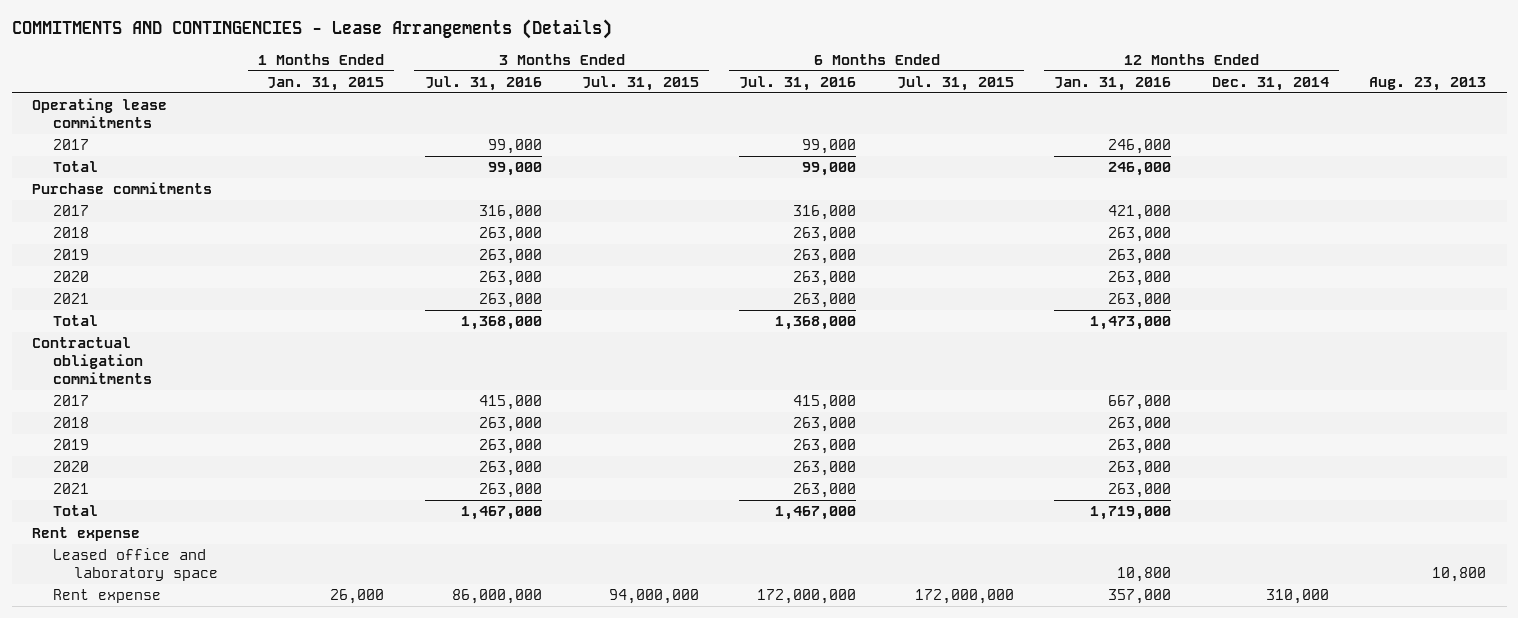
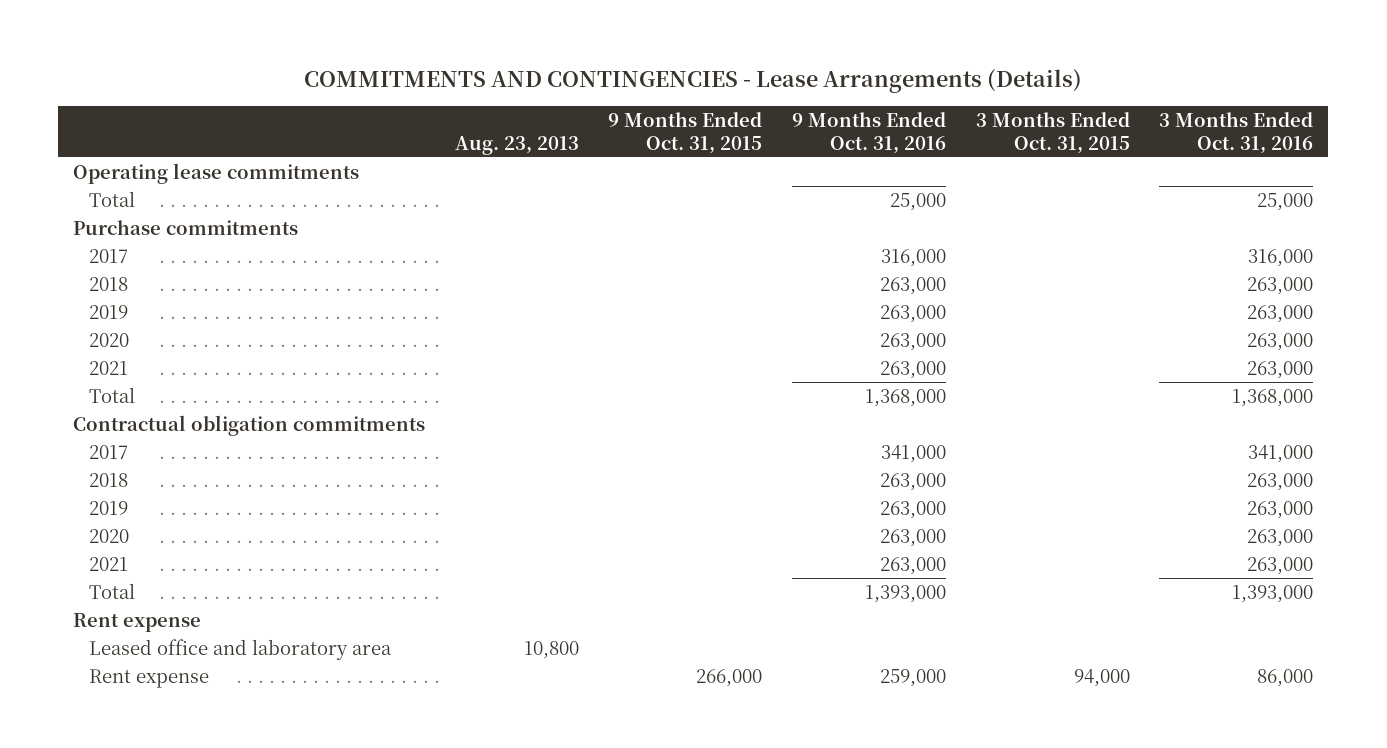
- | 1 Months Ended Jan. 31, 2015 | 3 Months Ended Jul. 31, 2016 | 3 Months Ended Jul. 31, 2015 | 6 Months Ended Jul. 31, 2016 | 6 Months Ended Jul. 31, 2015 | 12 Months Ended Jan. 31, 2016 | 12 Months Ended Dec. 31, 2014 | Aug. 23, 2013
+ | Aug. 23, 2013 | 9 Months Ended Oct. 31, 2015 | 9 Months Ended Oct. 31, 2016 | 3 Months Ended Oct. 31, 2015 | 3 Months Ended Oct. 31, 2016
- 2017 | | 99,000 | | 99,000 | | 246,000 | |
- Leased office and laboratory space | | | | | | 10,800 | | 10,800
+ Leased office and laboratory area | 10,800 | | | |

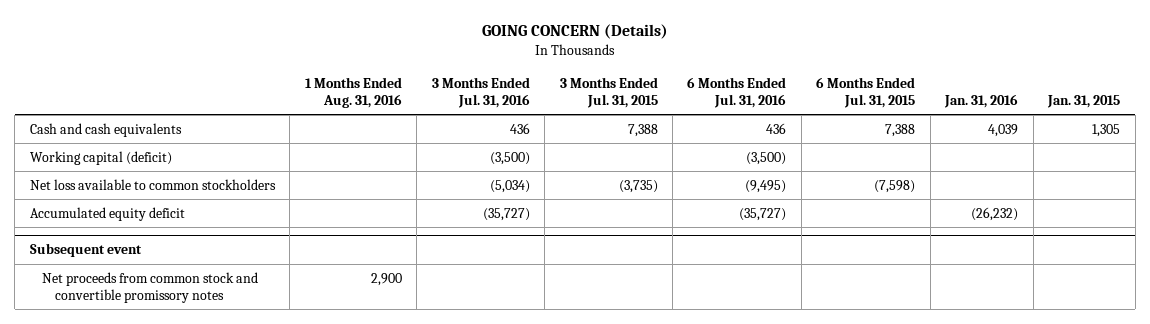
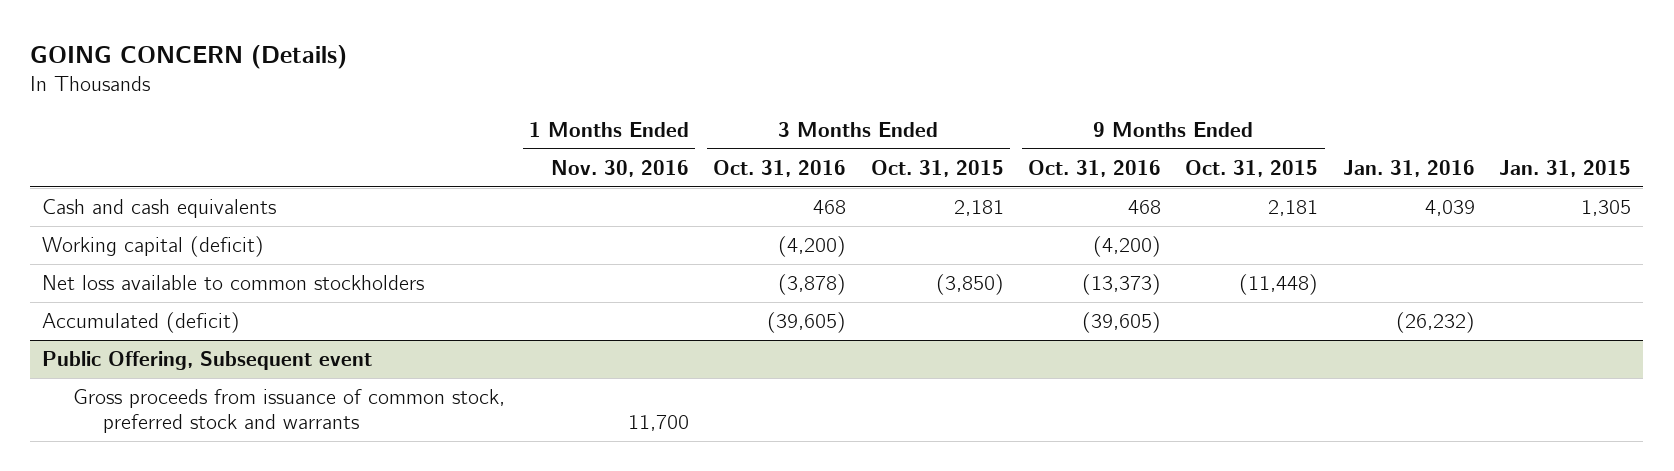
- | 1 Months Ended Aug. 31, 2016 | 3 Months Ended Jul. 31, 2016 | 3 Months Ended Jul. 31, 2015 | 6 Months Ended Jul. 31, 2016 | 6 Months Ended Jul. 31, 2015 | Jan. 31, 2016 | Jan. 31, 2015
+ | 1 Months Ended Nov. 30, 2016 | 3 Months Ended Oct. 31, 2016 | 3 Months Ended Oct. 31, 2015 | 9 Months Ended Oct. 31, 2016 | 9 Months Ended Oct. 31, 2015 | Jan. 31, 2016 | Jan. 31, 2015
- Accumulated equity deficit | | (35,727) | | (35,727) | | (26,232) |
- Subsequent event
- Net proceeds from common stock and convertible promissory notes | 2,900 | | | | | |
+ Accumulated (deficit) | | (39,605) | | (39,605) | | (26,232) |
+ Public Offering, Subsequent event
+ Gross proceeds from issuance of common stock, preferred stock and warrants | 11,700 | | | | | |

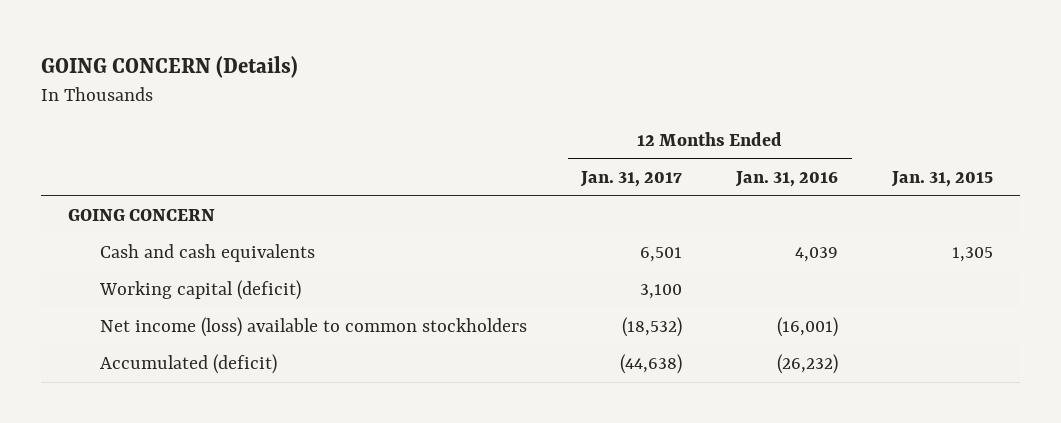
- | 1 Months Ended Nov. 30, 2016 | 3 Months Ended Oct. 31, 2016 | 3 Months Ended Oct. 31, 2015 | 9 Months Ended Oct. 31, 2016 | 9 Months Ended Oct. 31, 2015 | Jan. 31, 2016 | Jan. 31, 2015
+ | 12 Months Ended Jan. 31, 2017 | 12 Months Ended Jan. 31, 2016 | Jan. 31, 2015
+ GOING CONCERN
- Net loss available to common stockholders | | (3,878) | (3,850) | (13,373) | (11,448) | |
+ Net income (loss) available to common stockholders | (18,532) | (16,001) |
- Public Offering, Subsequent event
- Gross proceeds from issuance of common stock, preferred stock and warrants | 11,700 | | | | | |

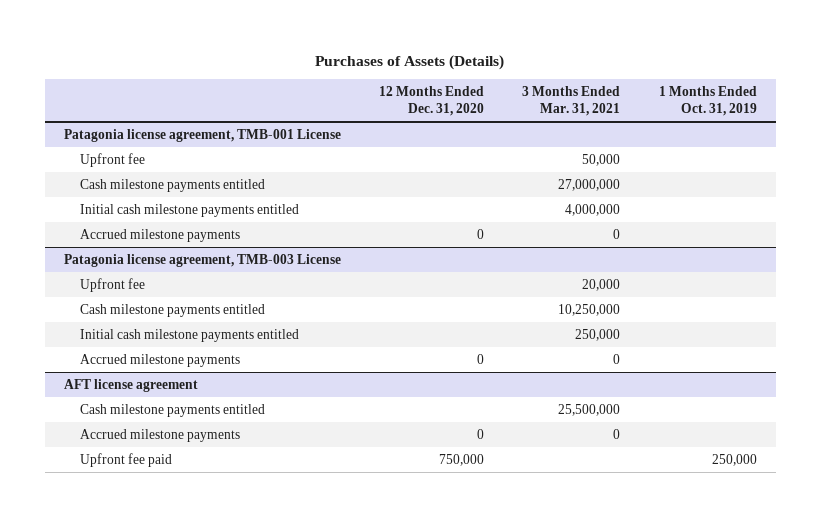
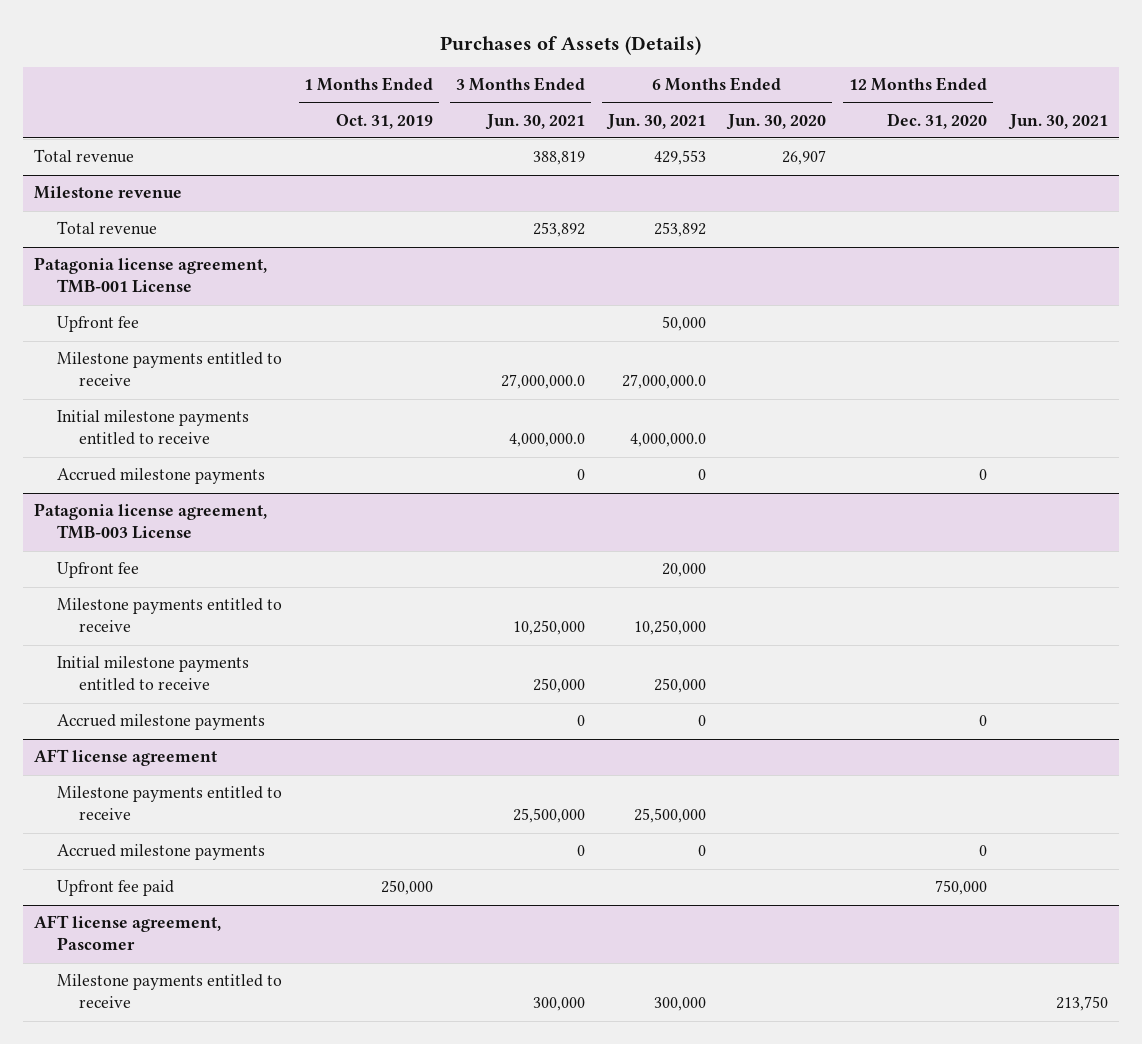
- | 12 Months Ended Dec. 31, 2020 | 3 Months Ended Mar. 31, 2021 | 1 Months Ended Oct. 31, 2019
+ | 1 Months Ended Oct. 31, 2019 | 3 Months Ended Jun. 30, 2021 | 6 Months Ended Jun. 30, 2021 | 6 Months Ended Jun. 30, 2020 | 12 Months Ended Dec. 31, 2020 | Jun. 30, 2021
+ Total revenue | | 388,819 | 429,553 | 26,907 | |
+ Milestone revenue
+ Total revenue | | 253,892 | 253,892 | | |
@ Patagonia license agreement, TMB-001 License
- Cash milestone payments entitled | | 27,000,000 |
- Initial cash milestone payments entitled | | 4,000,000 |
+ Milestone payments entitled to receive | | 27,000,000.0 | 27,000,000.0 | | |
+ Initial milestone payments entitled to receive | | 4,000,000.0 | 4,000,000.0 | | |
@ Patagonia license agreement, TMB-003 License
- Cash milestone payments entitled | | 10,250,000 |
- Initial cash milestone payments entitled | | 250,000 |
+ Milestone payments entitled to receive | | 10,250,000 | 10,250,000 | | |
+ Initial milestone payments entitled to receive | | 250,000 | 250,000 | | |
@ AFT license agreement
- Cash milestone payments entitled | | 25,500,000 |
+ Milestone payments entitled to receive | | 25,500,000 | 25,500,000 | | |
+ AFT license agreement, Pascomer
+ Milestone payments entitled to receive | | 300,000 | 300,000 | | | 213,750

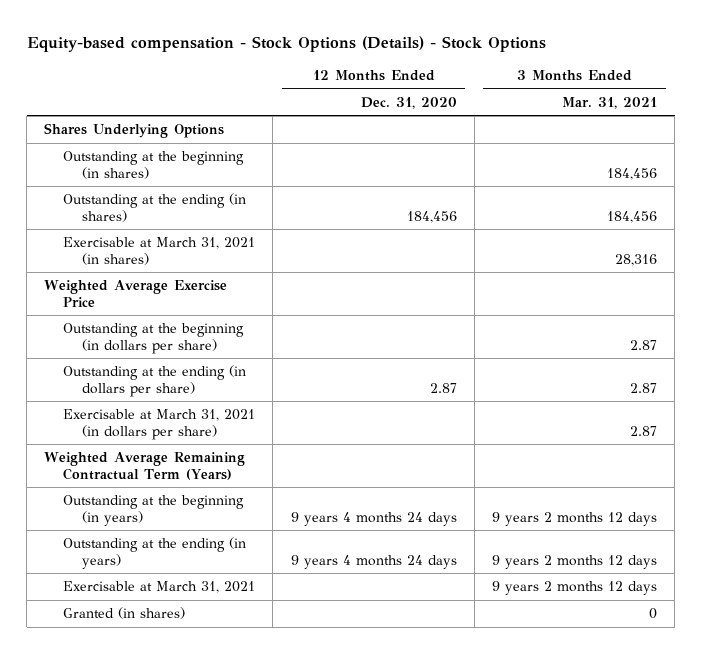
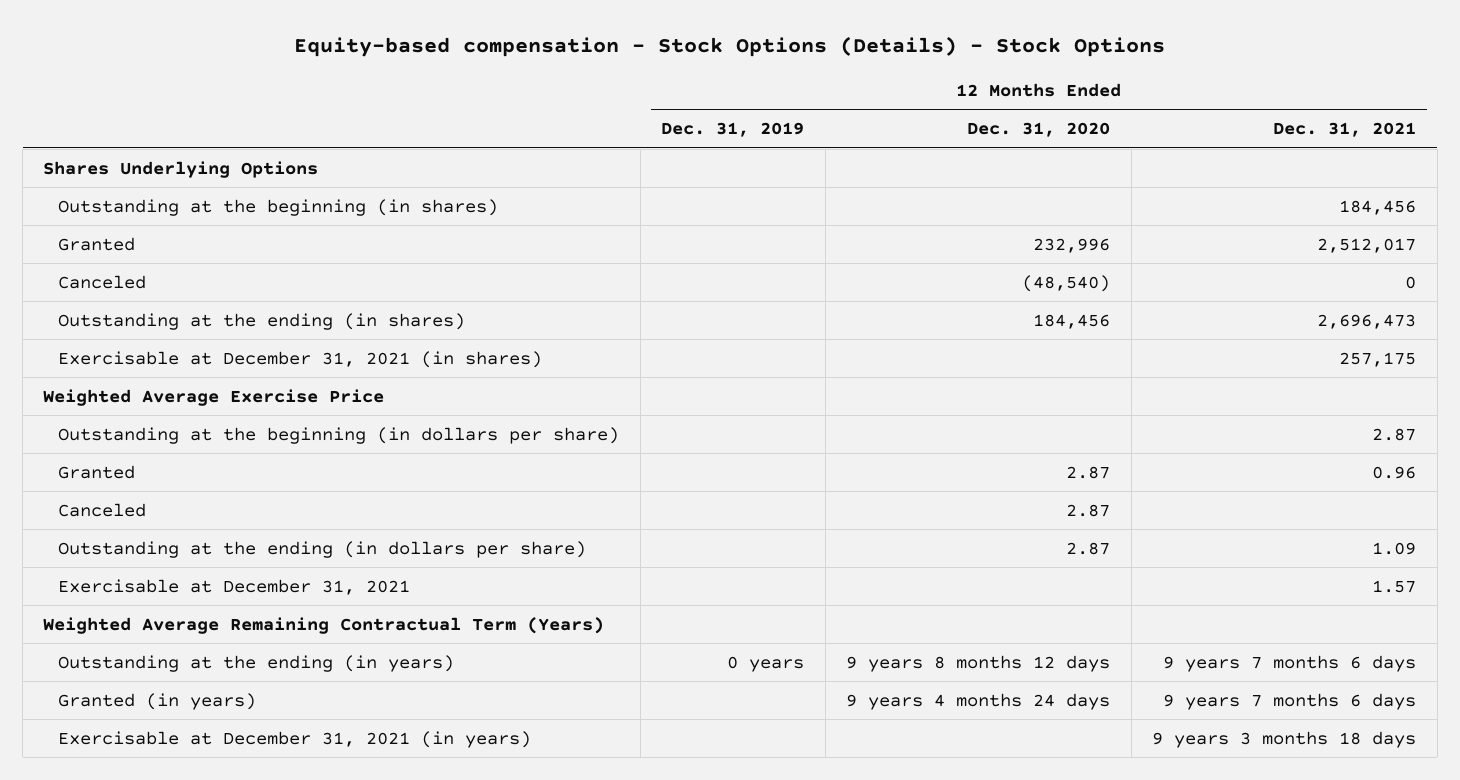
- | 12 Months Ended Dec. 31, 2020 | 3 Months Ended Mar. 31, 2021
+ | 12 Months Ended Dec. 31, 2019 | 12 Months Ended Dec. 31, 2020 | 12 Months Ended Dec. 31, 2021
+ Granted | | 232,996 | 2,512,017
+ Canceled | | (48,540) | 0
- Exercisable at March 31, 2021 (in shares) | | 28,316
+ Exercisable at December 31, 2021 (in shares) | | | 257,175
+ Granted | | 2.87 | 0.96
+ Canceled | | 2.87 |
- Exercisable at March 31, 2021 (in dollars per share) | | 2.87
+ Exercisable at December 31, 2021 | | | 1.57
- Outstanding at the beginning (in years) | 9 years 4 months 24 days | 9 years 2 months 12 days
- Outstanding at the ending (in years) | 9 years 4 months 24 days | 9 years 2 months 12 days
- Exercisable at March 31, 2021 | | 9 years 2 months 12 days
- Granted (in shares) | | 0
+ Outstanding at the ending (in years) | 0 years | 9 years 8 months 12 days | 9 years 7 months 6 days
+ Granted (in years) | | 9 years 4 months 24 days | 9 years 7 months 6 days
+ Exercisable at December 31, 2021 (in years) | | | 9 years 3 months 18 days

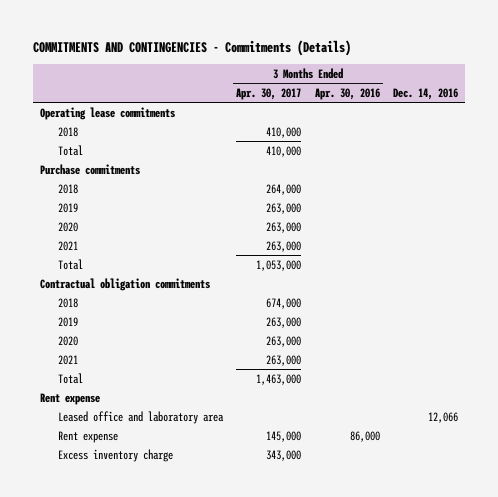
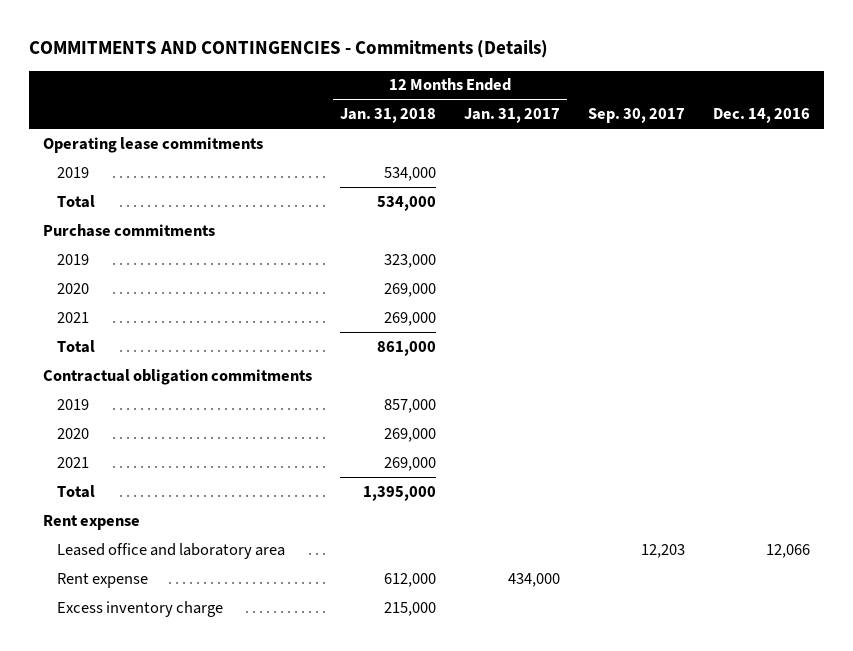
- | 3 Months Ended Apr. 30, 2017 | 3 Months Ended Apr. 30, 2016 | Dec. 14, 2016
+ | 12 Months Ended Jan. 31, 2018 | 12 Months Ended Jan. 31, 2017 | Sep. 30, 2017 | Dec. 14, 2016
- 2018 | 410,000 | |
+ 2019 | 534,000 | | |
- 2018 | 264,000 | |
- 2018 | 674,000 | |

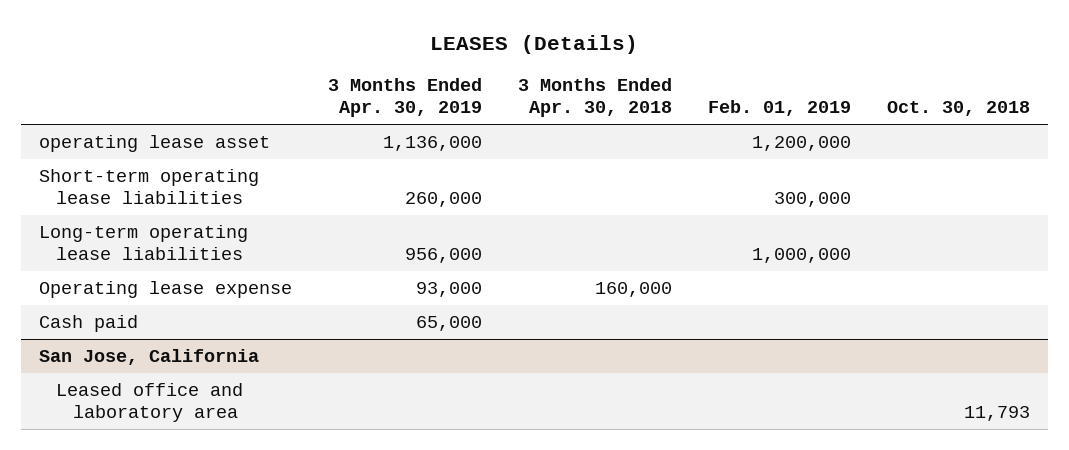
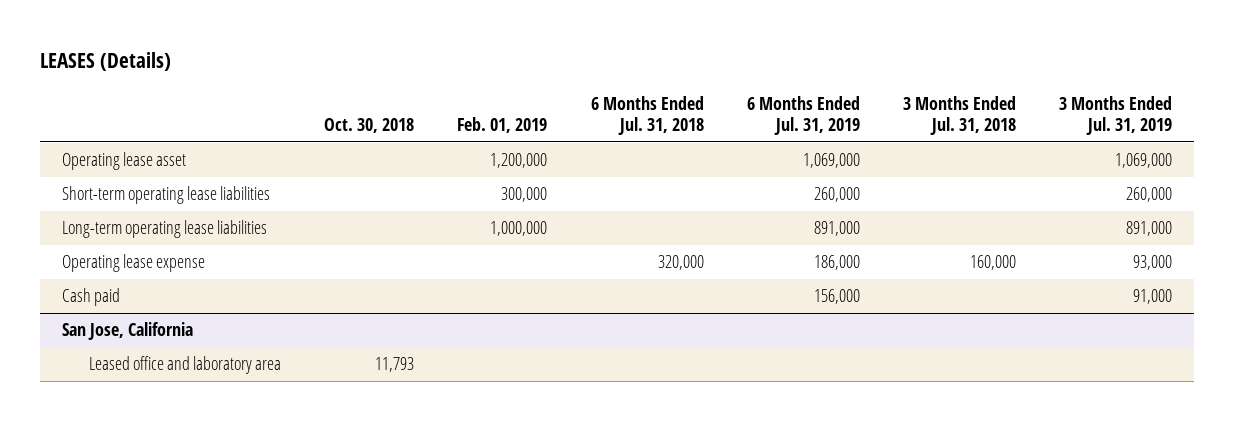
- | 3 Months Ended Apr. 30, 2019 | 3 Months Ended Apr. 30, 2018 | Feb. 01, 2019 | Oct. 30, 2018
+ | Oct. 30, 2018 | Feb. 01, 2019 | 6 Months Ended Jul. 31, 2018 | 6 Months Ended Jul. 31, 2019 | 3 Months Ended Jul. 31, 2018 | 3 Months Ended Jul. 31, 2019
- operating lease asset | 1,136,000 | | 1,200,000 |
+ Operating lease asset | | 1,200,000 | | 1,069,000 | | 1,069,000

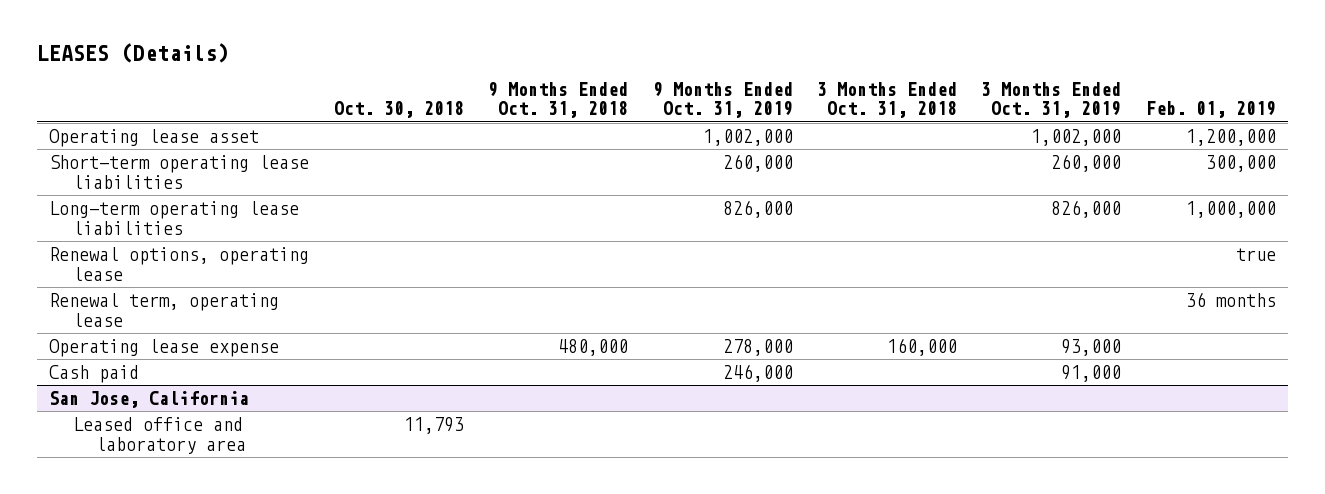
- | Oct. 30, 2018 | Feb. 01, 2019 | 6 Months Ended Jul. 31, 2018 | 6 Months Ended Jul. 31, 2019 | 3 Months Ended Jul. 31, 2018 | 3 Months Ended Jul. 31, 2019
+ | Oct. 30, 2018 | 9 Months Ended Oct. 31, 2018 | 9 Months Ended Oct. 31, 2019 | 3 Months Ended Oct. 31, 2018 | 3 Months Ended Oct. 31, 2019 | Feb. 01, 2019
+ Renewal options, operating lease | | | | | | true
+ Renewal term, operating lease | | | | | | 36 months

